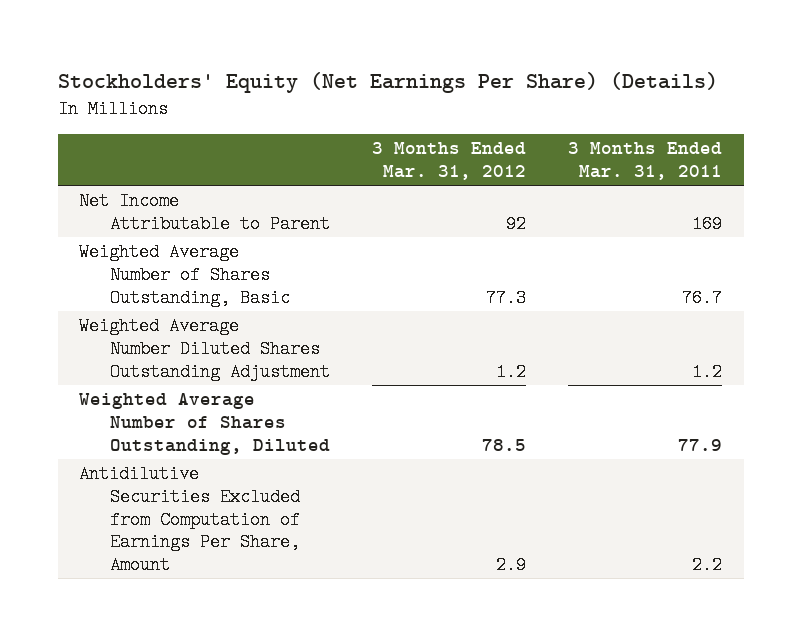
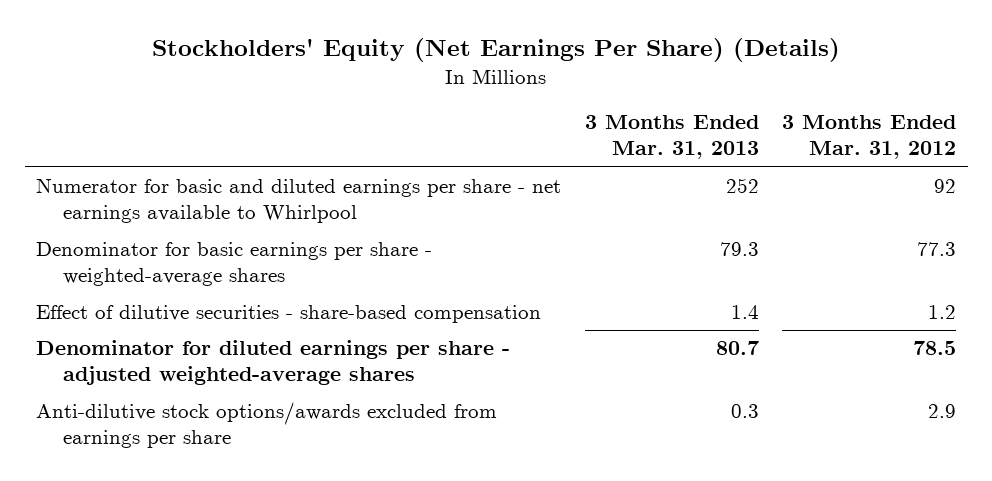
- | 3 Months Ended Mar. 31, 2012 | 3 Months Ended Mar. 31, 2011
+ | 3 Months Ended Mar. 31, 2013 | 3 Months Ended Mar. 31, 2012
- Net Income Attributable to Parent | 92 | 169
- Weighted Average Number of Shares Outstanding, Basic | 77.3 | 76.7
- Weighted Average Number Diluted Shares Outstanding Adjustment | 1.2 | 1.2
- Weighted Average Number of Shares Outstanding, Diluted | 78.5 | 77.9
- Antidilutive Securities Excluded from Computation of Earnings Per Share, Amount | 2.9 | 2.2
+ Numerator for basic and diluted earnings per share - net earnings available to Whirlpool | 252 | 92
+ Denominator for basic earnings per share - weighted-average shares | 79.3 | 77.3
+ Effect of dilutive securities - share-based compensation | 1.4 | 1.2
+ Denominator for diluted earnings per share - adjusted weighted-average shares | 80.7 | 78.5
+ Anti-dilutive stock options/awards excluded from earnings per share | 0.3 | 2.9

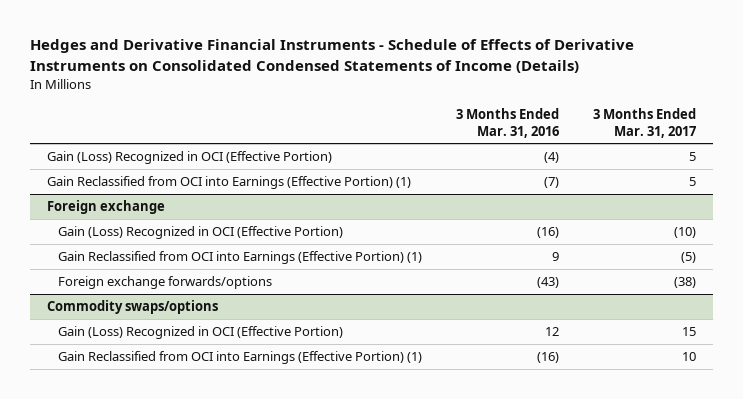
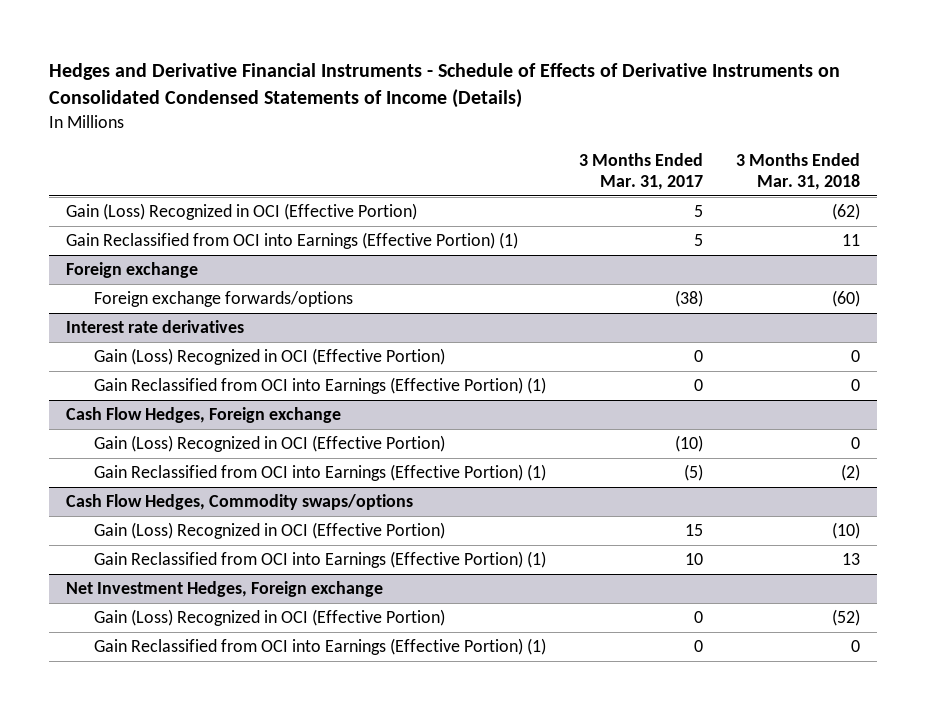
- | 3 Months Ended Mar. 31, 2016 | 3 Months Ended Mar. 31, 2017
+ | 3 Months Ended Mar. 31, 2017 | 3 Months Ended Mar. 31, 2018
@ Foreign exchange
moved up: Foreign exchange forwards/options | (38) | (60)
+ Interest rate derivatives
+ Gain (Loss) Recognized in OCI (Effective Portion) | 0 | 0
+ Gain Reclassified from OCI into Earnings (Effective Portion) (1) | 0 | 0
+ Cash Flow Hedges, Foreign exchange
- Commodity swaps/options
+ Cash Flow Hedges, Commodity swaps/options
+ Net Investment Hedges, Foreign exchange
+ Gain (Loss) Recognized in OCI (Effective Portion) | 0 | (52)
+ Gain Reclassified from OCI into Earnings (Effective Portion) (1) | 0 | 0

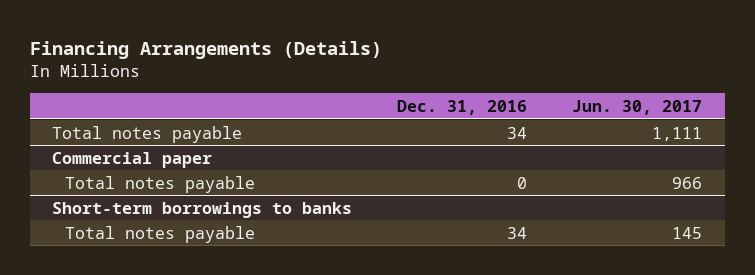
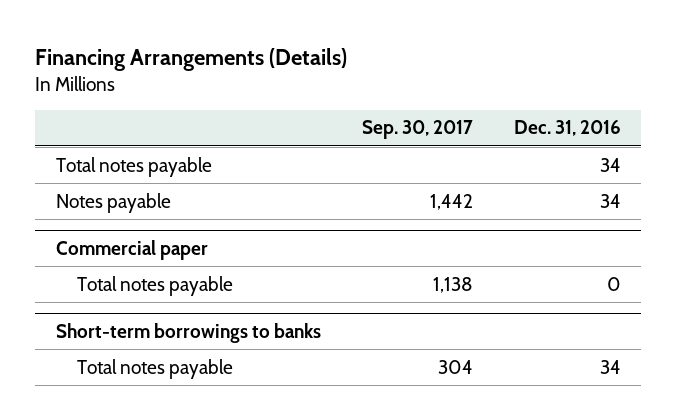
- | Dec. 31, 2016 | Jun. 30, 2017
+ | Sep. 30, 2017 | Dec. 31, 2016
+ Notes payable | 1,442 | 34

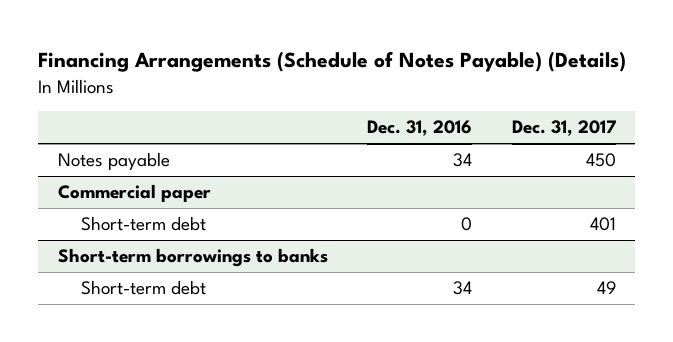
- Financing Arrangements (Details)
+ Financing Arrangements (Schedule of Notes Payable) (Details)
- | Sep. 30, 2017 | Dec. 31, 2016
+ | Dec. 31, 2016 | Dec. 31, 2017
- Total notes payable | | 34
@ Commercial paper
- Total notes payable | 1,138 | 0
+ Short-term debt | 0 | 401
@ Short-term borrowings to banks
- Total notes payable | 304 | 34
+ Short-term debt | 34 | 49

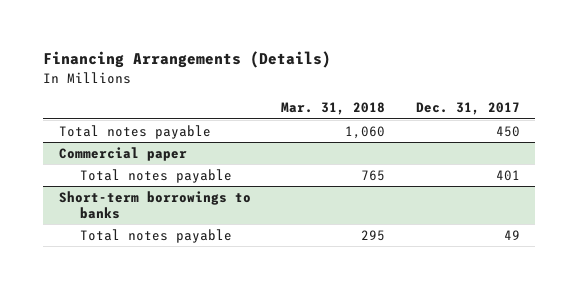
- Financing Arrangements (Schedule of Notes Payable) (Details)
+ Financing Arrangements (Details)
- | Dec. 31, 2016 | Dec. 31, 2017
+ | Mar. 31, 2018 | Dec. 31, 2017
- Notes payable | 34 | 450
+ Total notes payable | 1,060 | 450
@ Commercial paper
- Short-term debt | 0 | 401
+ Total notes payable | 765 | 401
@ Short-term borrowings to banks
- Short-term debt | 34 | 49
+ Total notes payable | 295 | 49

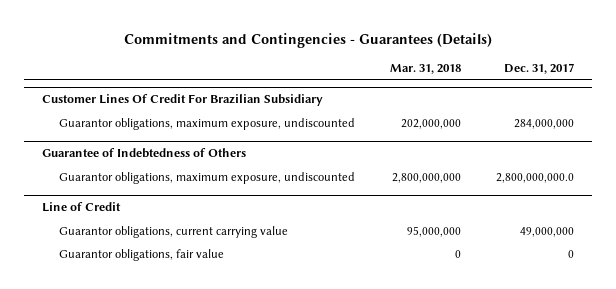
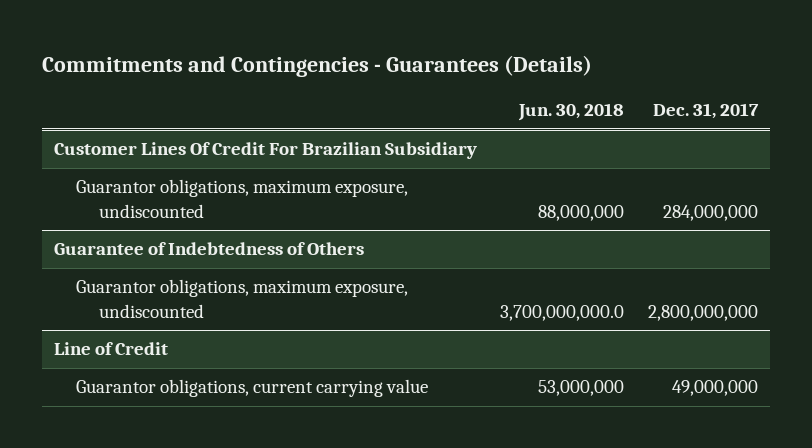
- | Mar. 31, 2018 | Dec. 31, 2017
+ | Jun. 30, 2018 | Dec. 31, 2017
@ Guarantee of Indebtedness of Others
- Guarantor obligations, maximum exposure, undiscounted | 2,800,000,000 | 2,800,000,000.0
+ Guarantor obligations, maximum exposure, undiscounted | 3,700,000,000.0 | 2,800,000,000
@ Line of Credit
- Guarantor obligations, fair value | 0 | 0

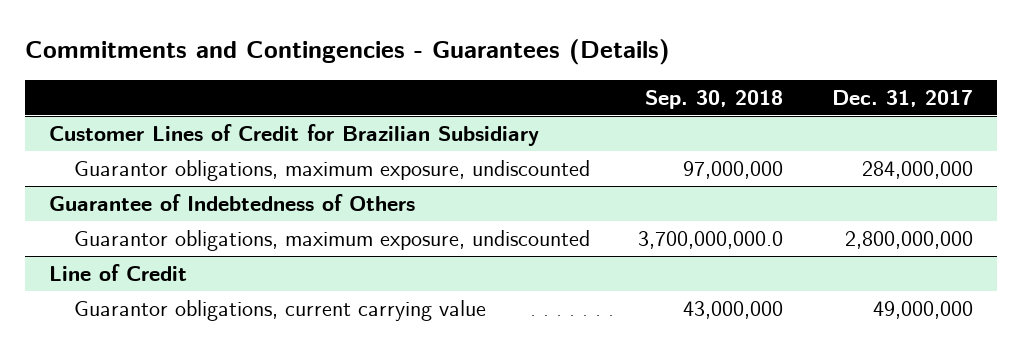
- | Jun. 30, 2018 | Dec. 31, 2017
+ | Sep. 30, 2018 | Dec. 31, 2017
- Customer Lines Of Credit For Brazilian Subsidiary
+ Customer Lines of Credit for Brazilian Subsidiary

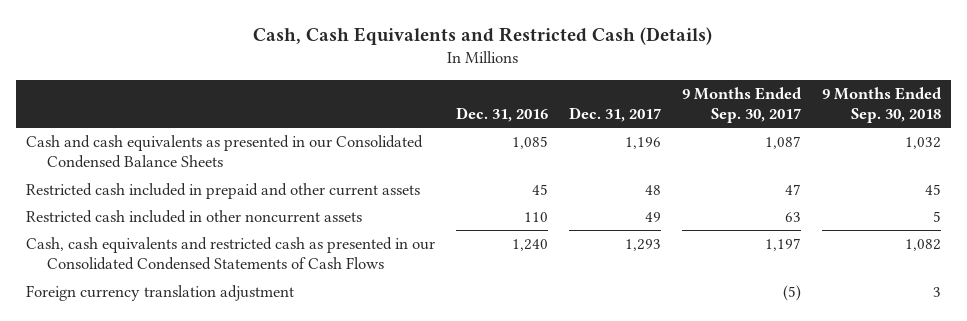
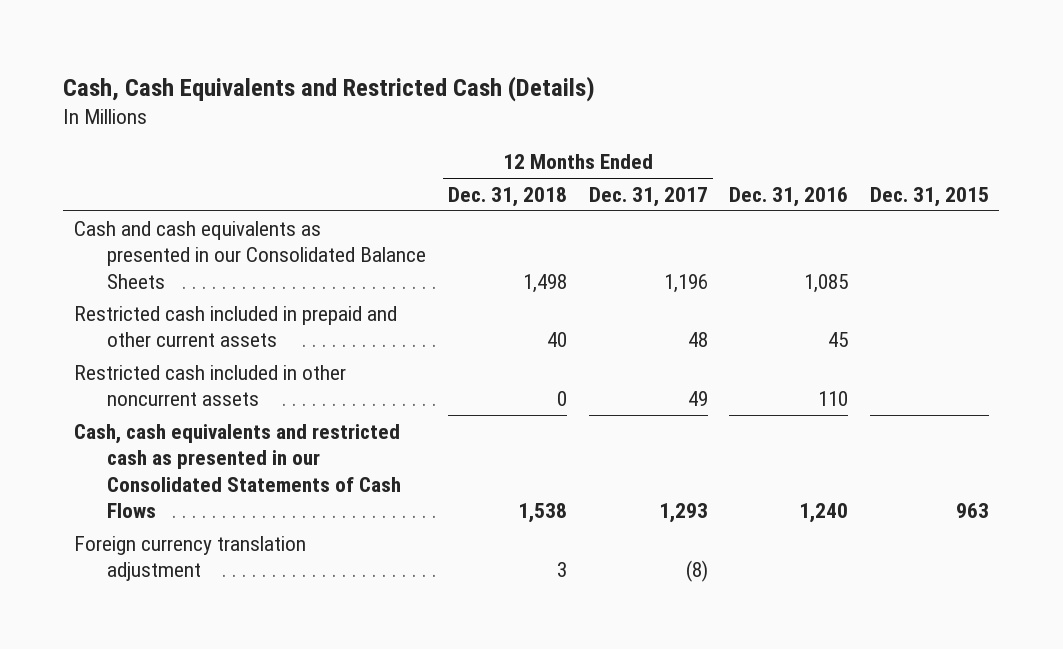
- | Dec. 31, 2016 | Dec. 31, 2017 | 9 Months Ended Sep. 30, 2017 | 9 Months Ended Sep. 30, 2018
+ | 12 Months Ended Dec. 31, 2018 | 12 Months Ended Dec. 31, 2017 | Dec. 31, 2016 | Dec. 31, 2015
- Cash and cash equivalents as presented in our Consolidated Condensed Balance Sheets | 1,085 | 1,196 | 1,087 | 1,032
+ Cash and cash equivalents as presented in our Consolidated Balance Sheets | 1,498 | 1,196 | 1,085 |
- Cash, cash equivalents and restricted cash as presented in our Consolidated Condensed Statements of Cash Flows | 1,240 | 1,293 | 1,197 | 1,082
+ Cash, cash equivalents and restricted cash as presented in our Consolidated Statements of Cash Flows | 1,538 | 1,293 | 1,240 | 963

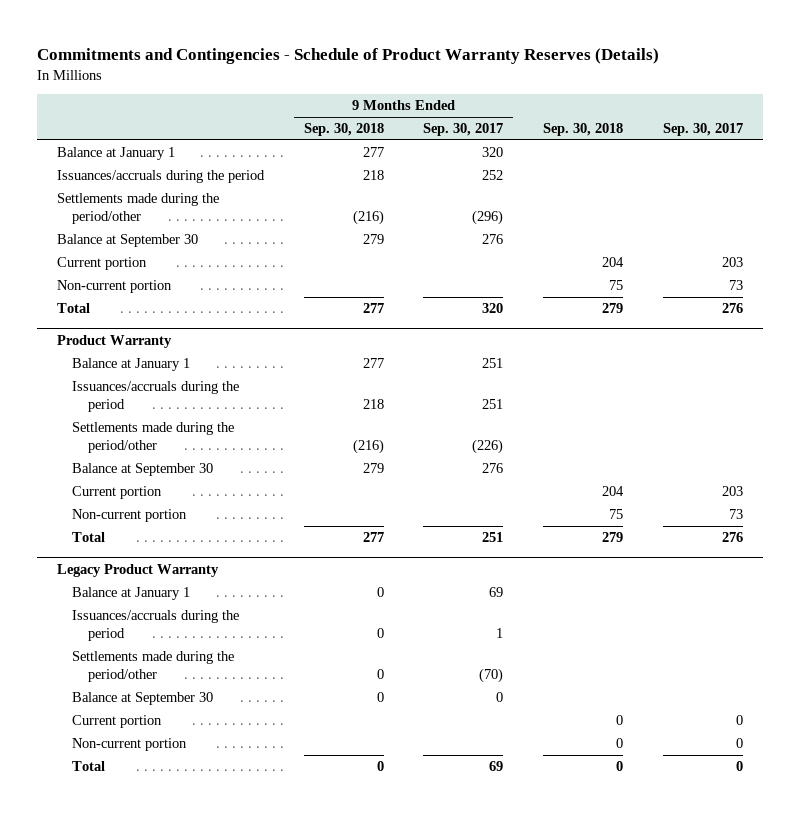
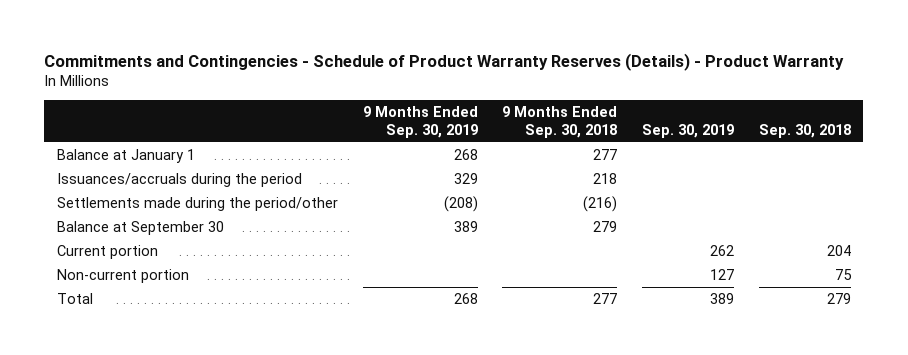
- Commitments and Contingencies - Schedule of Product Warranty Reserves (Details)
+ Commitments and Contingencies - Schedule of Product Warranty Reserves (Details) - Product Warranty
- | 9 Months Ended Sep. 30, 2018 | 9 Months Ended Sep. 30, 2017 | Sep. 30, 2018 | Sep. 30, 2017
+ | 9 Months Ended Sep. 30, 2019 | 9 Months Ended Sep. 30, 2018 | Sep. 30, 2019 | Sep. 30, 2018
- Product Warranty
- Balance at January 1 | 277 | 251 | |
- Issuances/accruals during the period | 218 | 251 | |
- Settlements made during the period/other | (216) | (226) | |
- Balance at September 30 | 279 | 276 | |
- Current portion | | | 204 | 203
- Non-current portion | | | 75 | 73
- Total | 277 | 251 | 279 | 276
- Legacy Product Warranty
- Balance at January 1 | 0 | 69 | |
- Issuances/accruals during the period | 0 | 1 | |
- Settlements made during the period/other | 0 | (70) | |
- Balance at September 30 | 0 | 0 | |
- Current portion | | | 0 | 0
- Non-current portion | | | 0 | 0
- Total | 0 | 69 | 0 | 0

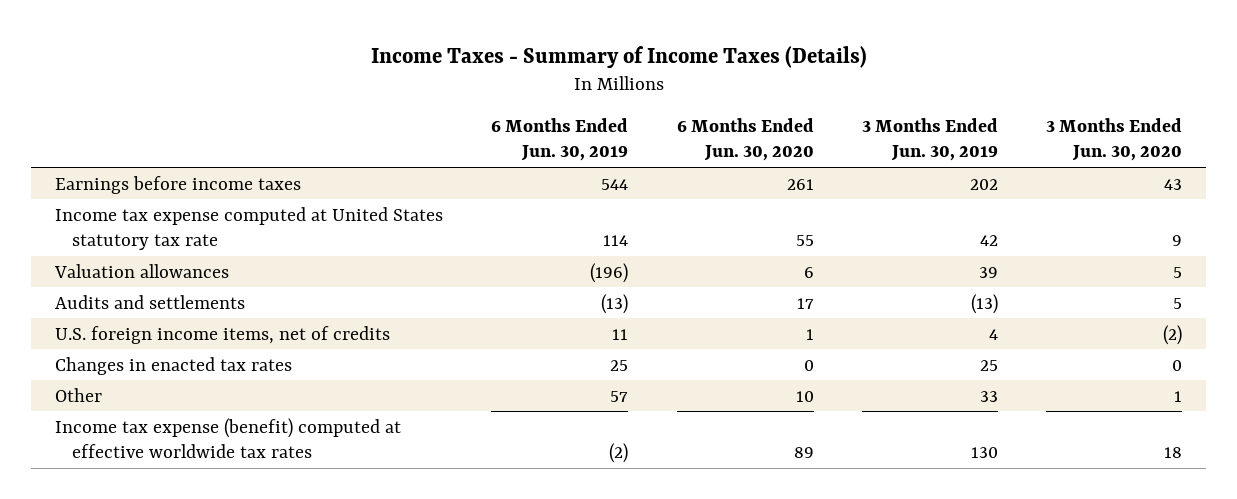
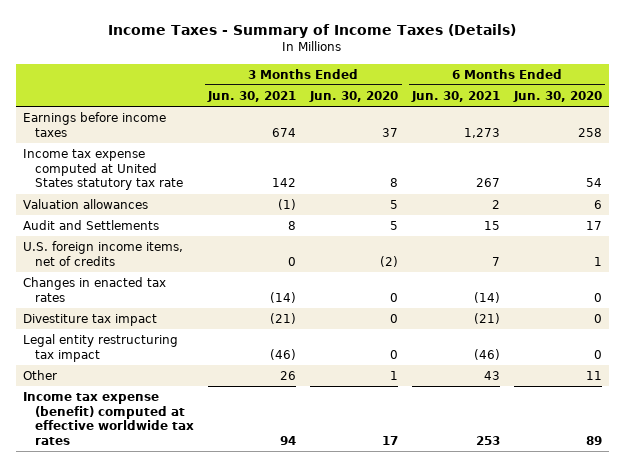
- | 6 Months Ended Jun. 30, 2019 | 6 Months Ended Jun. 30, 2020 | 3 Months Ended Jun. 30, 2019 | 3 Months Ended Jun. 30, 2020
+ | 3 Months Ended Jun. 30, 2021 | 3 Months Ended Jun. 30, 2020 | 6 Months Ended Jun. 30, 2021 | 6 Months Ended Jun. 30, 2020
- Earnings before income taxes | 544 | 261 | 202 | 43
- Income tax expense computed at United States statutory tax rate | 114 | 55 | 42 | 9
+ Earnings before income taxes | 674 | 37 | 1,273 | 258
+ Income tax expense computed at United States statutory tax rate | 142 | 8 | 267 | 54
- Audits and settlements | (13) | 17 | (13) | 5
+ Audit and Settlements | 8 | 5 | 15 | 17
- Other | 57 | 10 | 33 | 1
- Income tax expense (benefit) computed at effective worldwide tax rates | (2) | 89 | 130 | 18
+ Divestiture tax impact | (21) | 0 | (21) | 0
+ Legal entity restructuring tax impact | (46) | 0 | (46) | 0
+ Other | 26 | 1 | 43 | 11
+ Income tax expense (benefit) computed at effective worldwide tax rates | 94 | 17 | 253 | 89

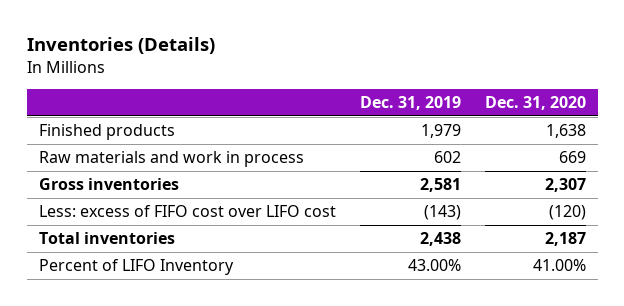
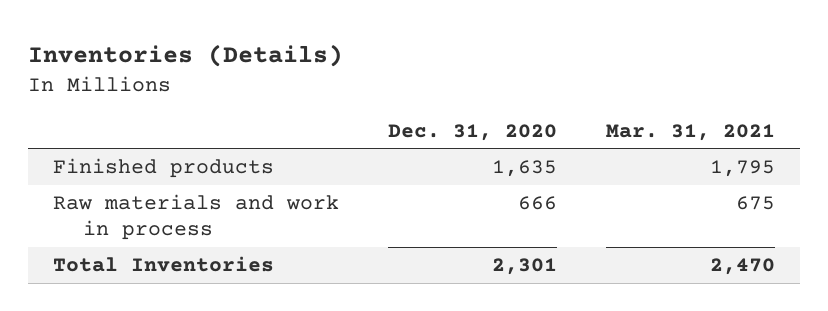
- | Dec. 31, 2019 | Dec. 31, 2020
+ | Dec. 31, 2020 | Mar. 31, 2021
- Finished products | 1,979 | 1,638
- Raw materials and work in process | 602 | 669
- Gross inventories | 2,581 | 2,307
- Less: excess of FIFO cost over LIFO cost | (143) | (120)
- Total inventories | 2,438 | 2,187
- Percent of LIFO Inventory | 43.00% | 41.00%
+ Finished products | 1,635 | 1,795
+ Raw materials and work in process | 666 | 675
+ Total Inventories | 2,301 | 2,470

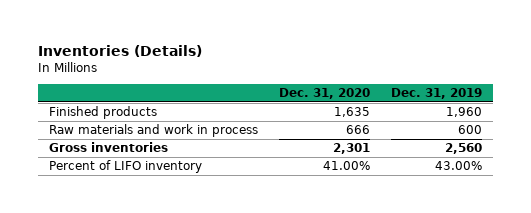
- | Dec. 31, 2020 | Mar. 31, 2021
+ | Dec. 31, 2020 | Dec. 31, 2019
- Total Inventories | 2,301 | 2,470
+ Gross inventories | 2,301 | 2,560
+ Percent of LIFO inventory | 41.00% | 43.00%

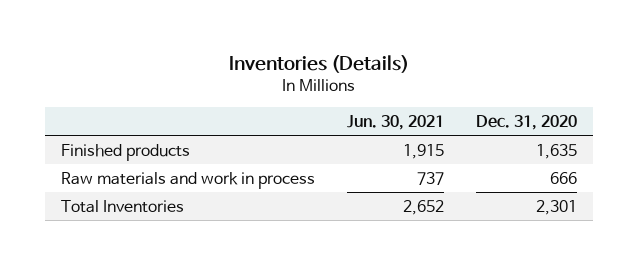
- | Dec. 31, 2020 | Dec. 31, 2019
+ | Jun. 30, 2021 | Dec. 31, 2020
- Gross inventories | 2,301 | 2,560
- Percent of LIFO inventory | 41.00% | 43.00%
+ Total Inventories | 2,652 | 2,301

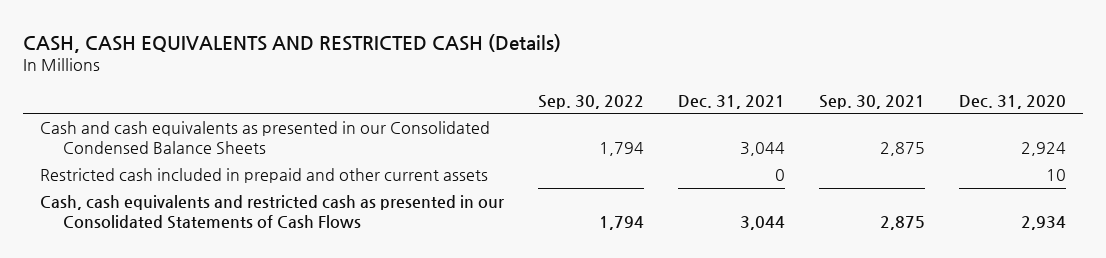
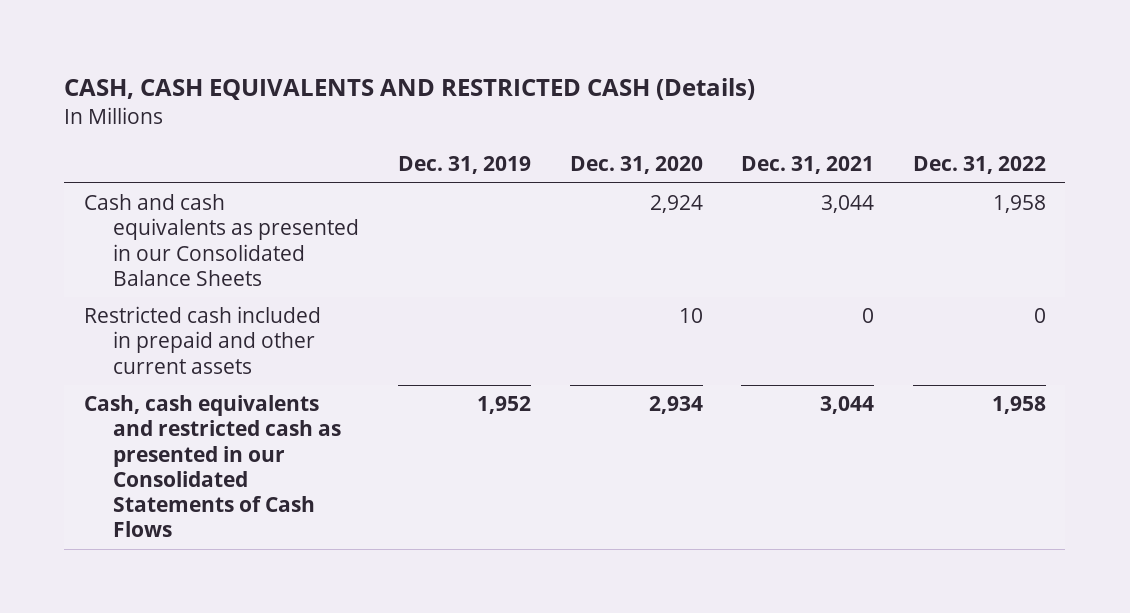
- | Sep. 30, 2022 | Dec. 31, 2021 | Sep. 30, 2021 | Dec. 31, 2020
+ | Dec. 31, 2019 | Dec. 31, 2020 | Dec. 31, 2021 | Dec. 31, 2022
- Cash and cash equivalents as presented in our Consolidated Condensed Balance Sheets | 1,794 | 3,044 | 2,875 | 2,924
+ Cash and cash equivalents as presented in our Consolidated Balance Sheets | | 2,924 | 3,044 | 1,958

